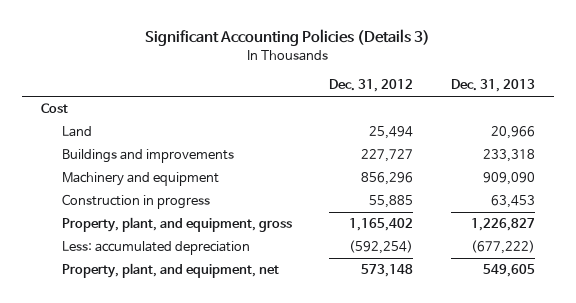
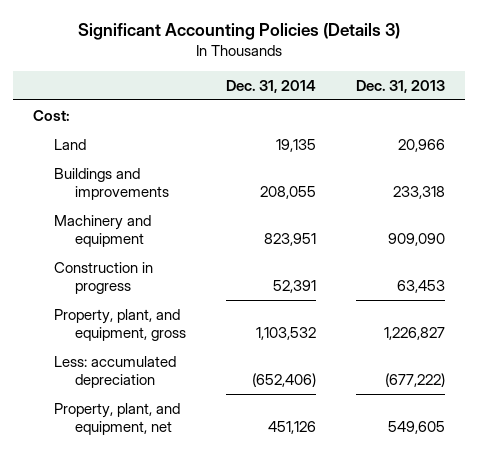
- | Dec. 31, 2012 | Dec. 31, 2013
+ | Dec. 31, 2014 | Dec. 31, 2013
- Cost
+ Cost:

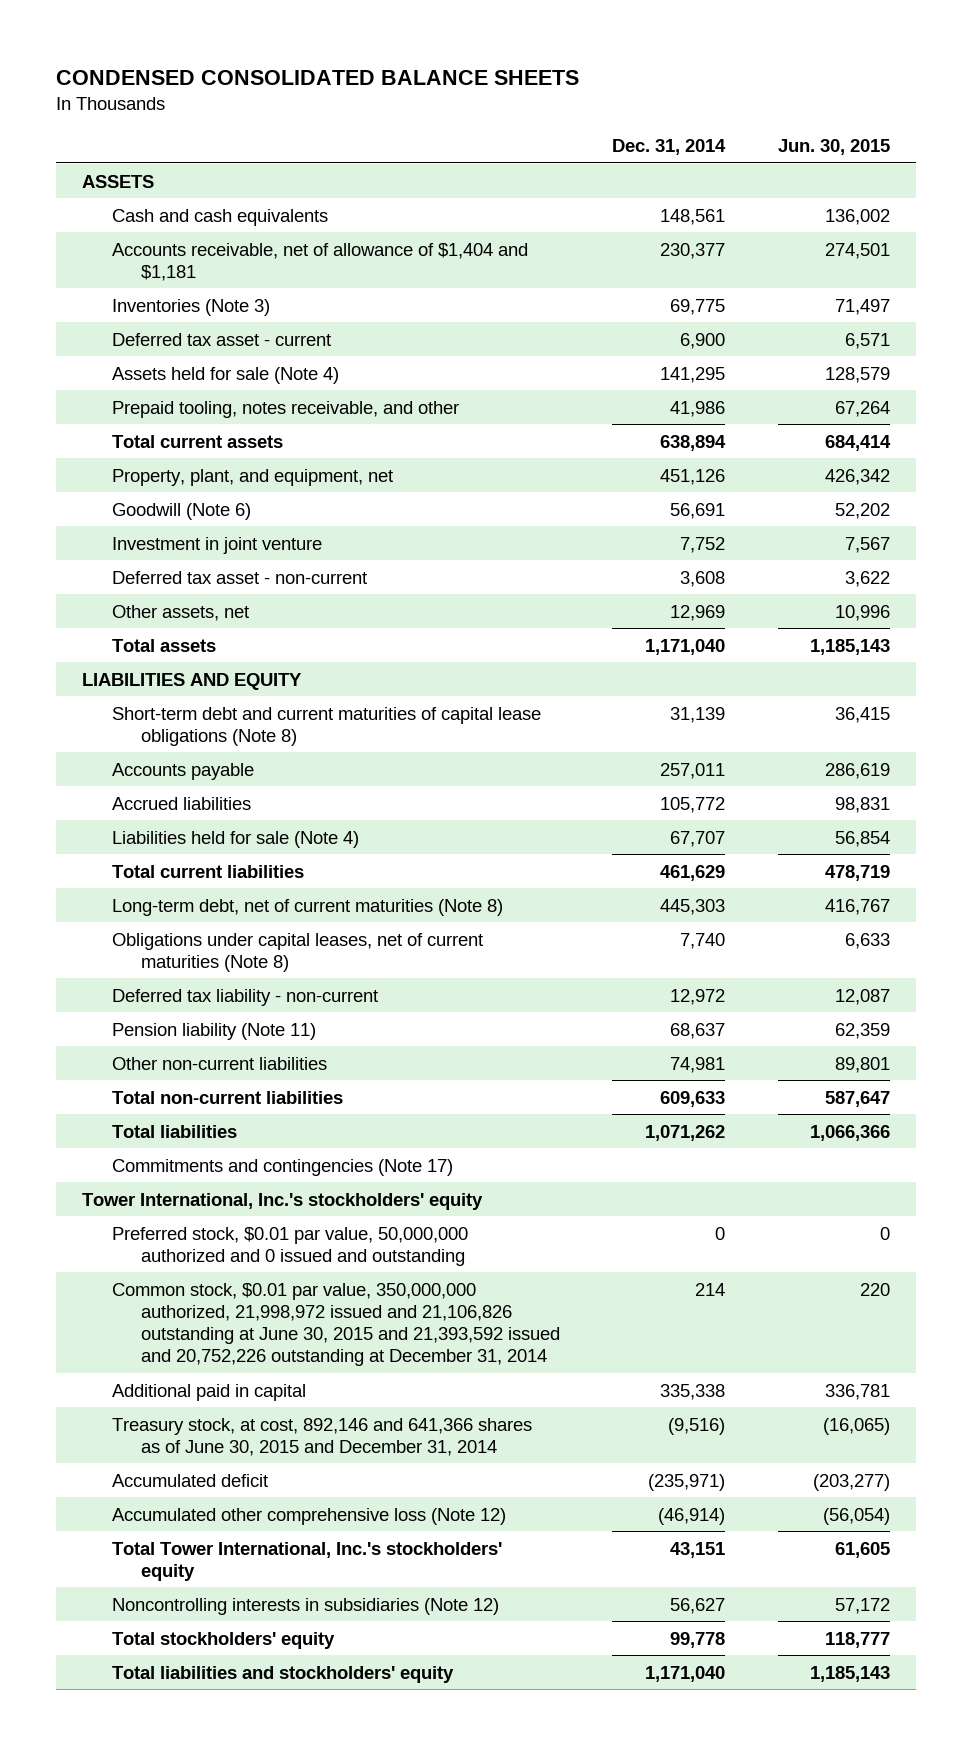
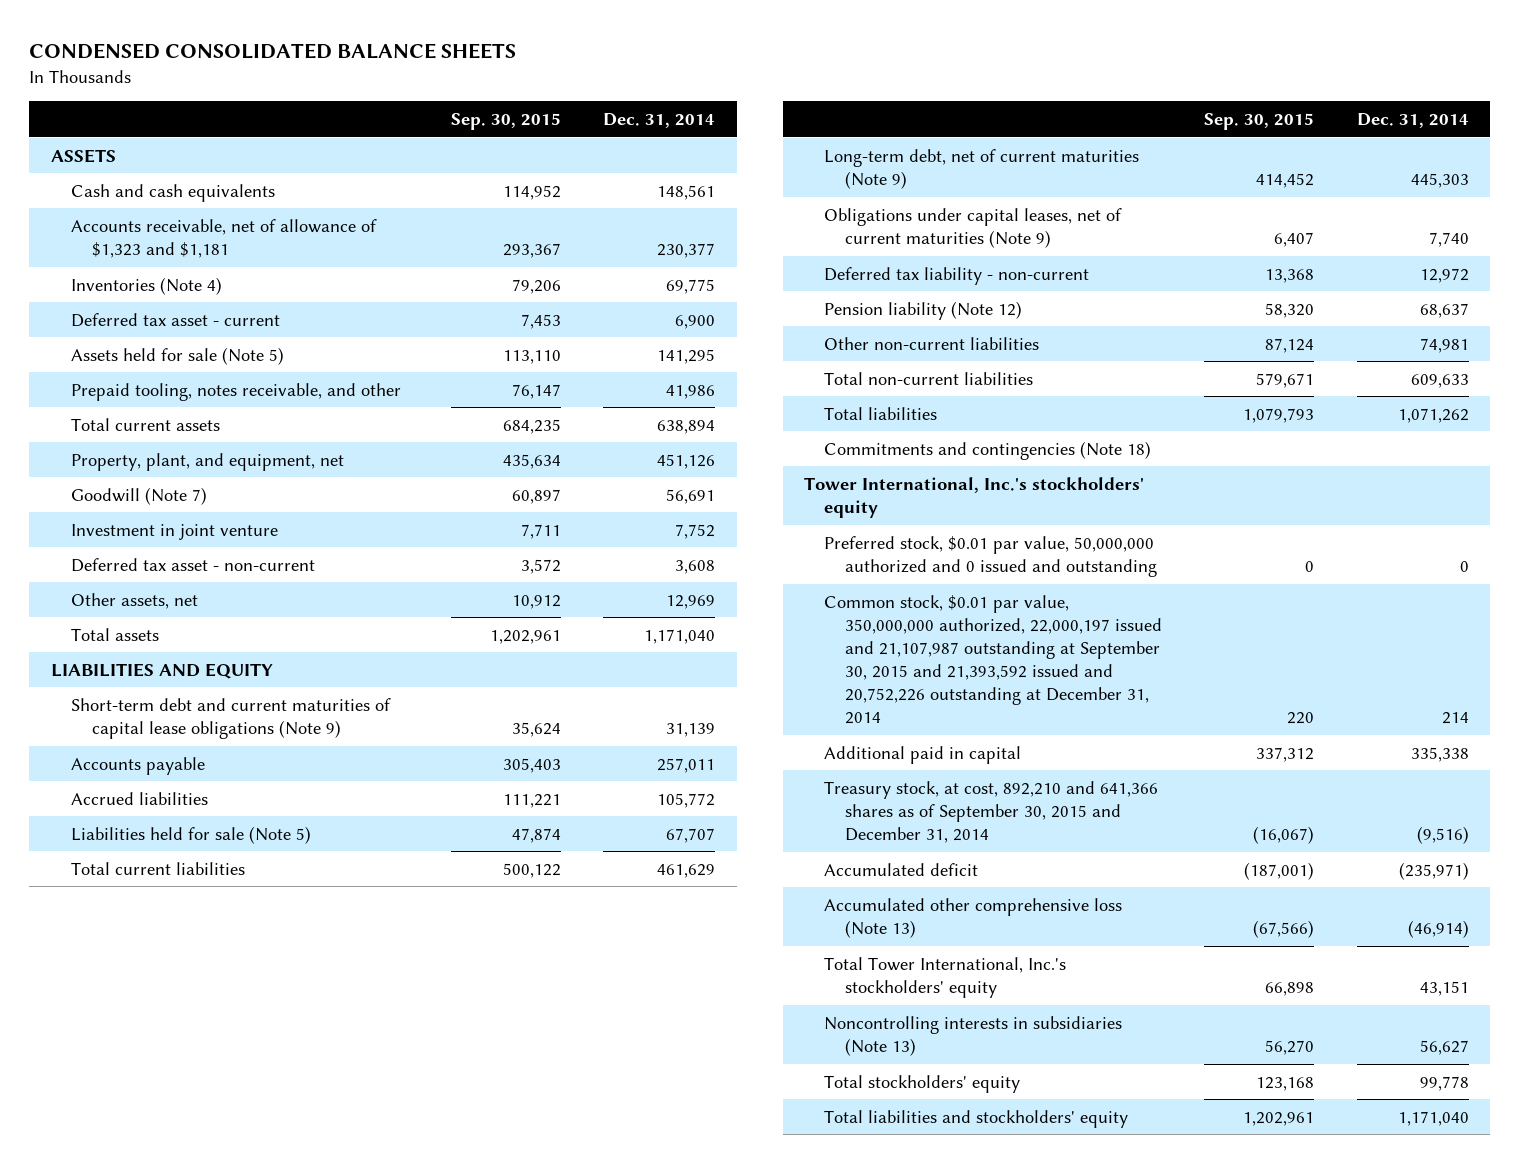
- | Dec. 31, 2014 | Jun. 30, 2015
+ | Sep. 30, 2015 | Dec. 31, 2014
- Accounts receivable, net of allowance of $1,404 and $1,181 | 230,377 | 274,501
- Inventories (Note 3) | 69,775 | 71,497
+ Accounts receivable, net of allowance of $1,323 and $1,181 | 293,367 | 230,377
+ Inventories (Note 4) | 79,206 | 69,775
- Assets held for sale (Note 4) | 141,295 | 128,579
+ Assets held for sale (Note 5) | 113,110 | 141,295
- Goodwill (Note 6) | 56,691 | 52,202
+ Goodwill (Note 7) | 60,897 | 56,691
- Short-term debt and current maturities of capital lease obligations (Note 8) | 31,139 | 36,415
+ Short-term debt and current maturities of capital lease obligations (Note 9) | 35,624 | 31,139
- Liabilities held for sale (Note 4) | 67,707 | 56,854
+ Liabilities held for sale (Note 5) | 47,874 | 67,707
- Long-term debt, net of current maturities (Note 8) | 445,303 | 416,767
- Obligations under capital leases, net of current maturities (Note 8) | 7,740 | 6,633
+ Long-term debt, net of current maturities (Note 9) | 414,452 | 445,303
+ Obligations under capital leases, net of current maturities (Note 9) | 6,407 | 7,740
- Pension liability (Note 11) | 68,637 | 62,359
+ Pension liability (Note 12) | 58,320 | 68,637
- Commitments and contingencies (Note 17)
+ Commitments and contingencies (Note 18)
- Common stock, $0.01 par value, 350,000,000 authorized, 21,998,972 issued and 21,106,826 outstanding at June 30, 2015 and 21,393,592 issued and 20,752,226 outstanding at December 31, 2014 | 214 | 220
+ Common stock, $0.01 par value, 350,000,000 authorized, 22,000,197 issued and 21,107,987 outstanding at September 30, 2015 and 21,393,592 issued and 20,752,226 outstanding at December 31, 2014 | 220 | 214
- Treasury stock, at cost, 892,146 and 641,366 shares as of June 30, 2015 and December 31, 2014 | (9,516) | (16,065)
+ Treasury stock, at cost, 892,210 and 641,366 shares as of September 30, 2015 and December 31, 2014 | (16,067) | (9,516)
- Accumulated other comprehensive loss (Note 12) | (46,914) | (56,054)
+ Accumulated other comprehensive loss (Note 13) | (67,566) | (46,914)
- Noncontrolling interests in subsidiaries (Note 12) | 56,627 | 57,172
+ Noncontrolling interests in subsidiaries (Note 13) | 56,270 | 56,627

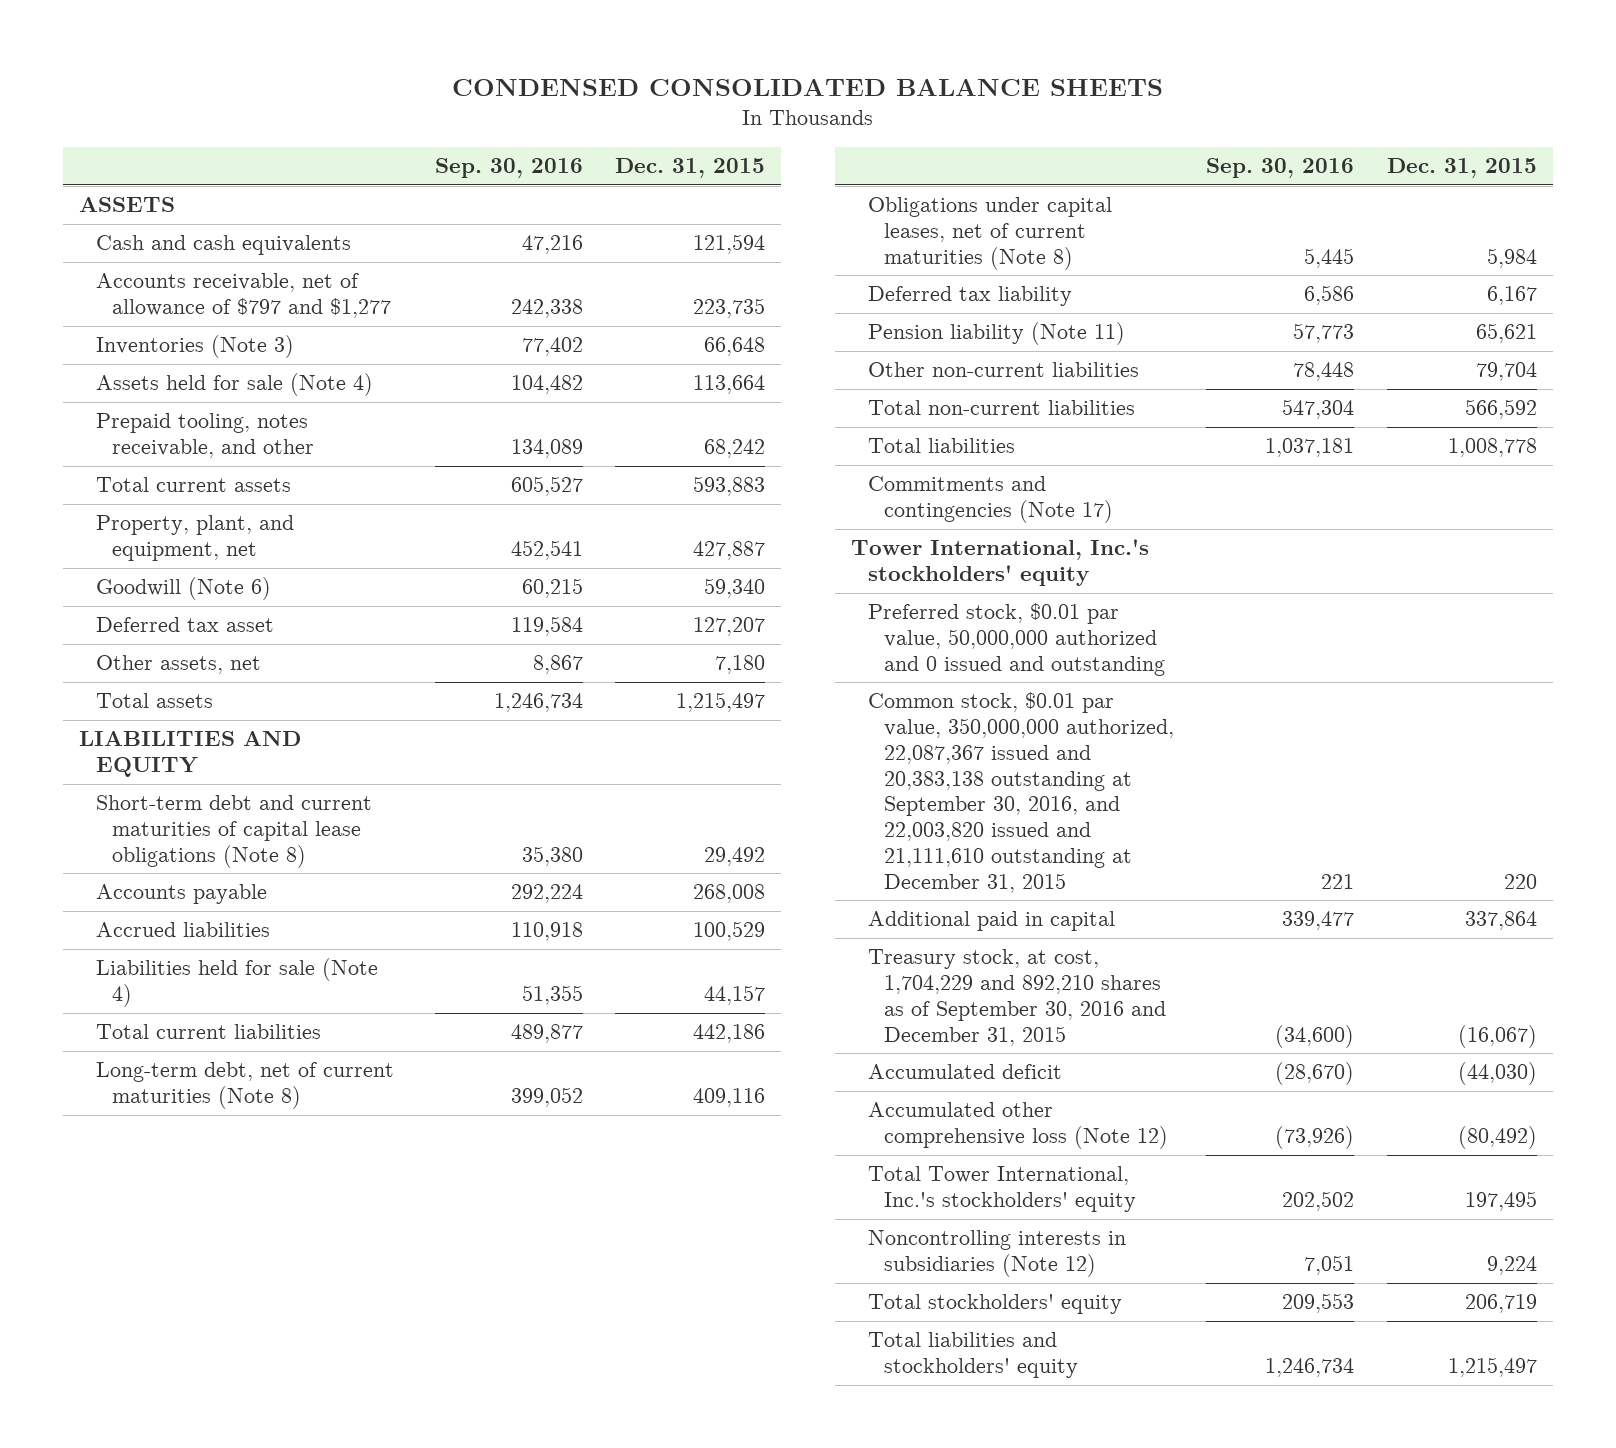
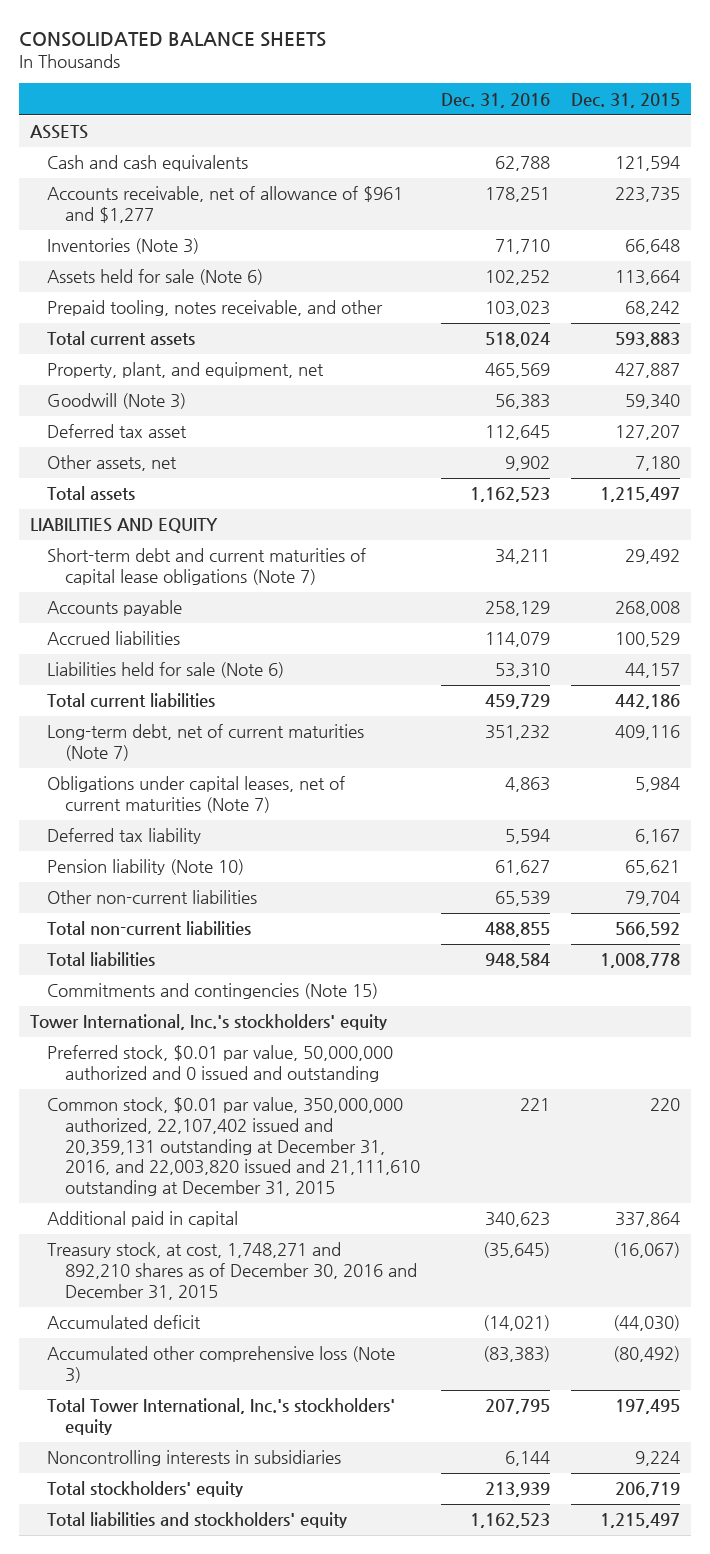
- CONDENSED CONSOLIDATED BALANCE SHEETS
+ CONSOLIDATED BALANCE SHEETS
- | Sep. 30, 2016 | Dec. 31, 2015
+ | Dec. 31, 2016 | Dec. 31, 2015
- Accounts receivable, net of allowance of $797 and $1,277 | 242,338 | 223,735
+ Accounts receivable, net of allowance of $961 and $1,277 | 178,251 | 223,735
- Assets held for sale (Note 4) | 104,482 | 113,664
+ Assets held for sale (Note 6) | 102,252 | 113,664
- Goodwill (Note 6) | 60,215 | 59,340
+ Goodwill (Note 3) | 56,383 | 59,340
- Short-term debt and current maturities of capital lease obligations (Note 8) | 35,380 | 29,492
+ Short-term debt and current maturities of capital lease obligations (Note 7) | 34,211 | 29,492
- Liabilities held for sale (Note 4) | 51,355 | 44,157
+ Liabilities held for sale (Note 6) | 53,310 | 44,157
- Long-term debt, net of current maturities (Note 8) | 399,052 | 409,116
- Obligations under capital leases, net of current maturities (Note 8) | 5,445 | 5,984
+ Long-term debt, net of current maturities (Note 7) | 351,232 | 409,116
+ Obligations under capital leases, net of current maturities (Note 7) | 4,863 | 5,984
- Pension liability (Note 11) | 57,773 | 65,621
+ Pension liability (Note 10) | 61,627 | 65,621
- Commitments and contingencies (Note 17)
+ Commitments and contingencies (Note 15)
- Common stock, $0.01 par value, 350,000,000 authorized, 22,087,367 issued and 20,383,138 outstanding at September 30, 2016, and 22,003,820 issued and 21,111,610 outstanding at December 31, 2015 | 221 | 220
+ Common stock, $0.01 par value, 350,000,000 authorized, 22,107,402 issued and 20,359,131 outstanding at December 31, 2016, and 22,003,820 issued and 21,111,610 outstanding at December 31, 2015 | 221 | 220
- Treasury stock, at cost, 1,704,229 and 892,210 shares as of September 30, 2016 and December 31, 2015 | (34,600) | (16,067)
+ Treasury stock, at cost, 1,748,271 and 892,210 shares as of December 30, 2016 and December 31, 2015 | (35,645) | (16,067)
- Accumulated other comprehensive loss (Note 12) | (73,926) | (80,492)
+ Accumulated other comprehensive loss (Note 3) | (83,383) | (80,492)
- Noncontrolling interests in subsidiaries (Note 12) | 7,051 | 9,224
+ Noncontrolling interests in subsidiaries | 6,144 | 9,224

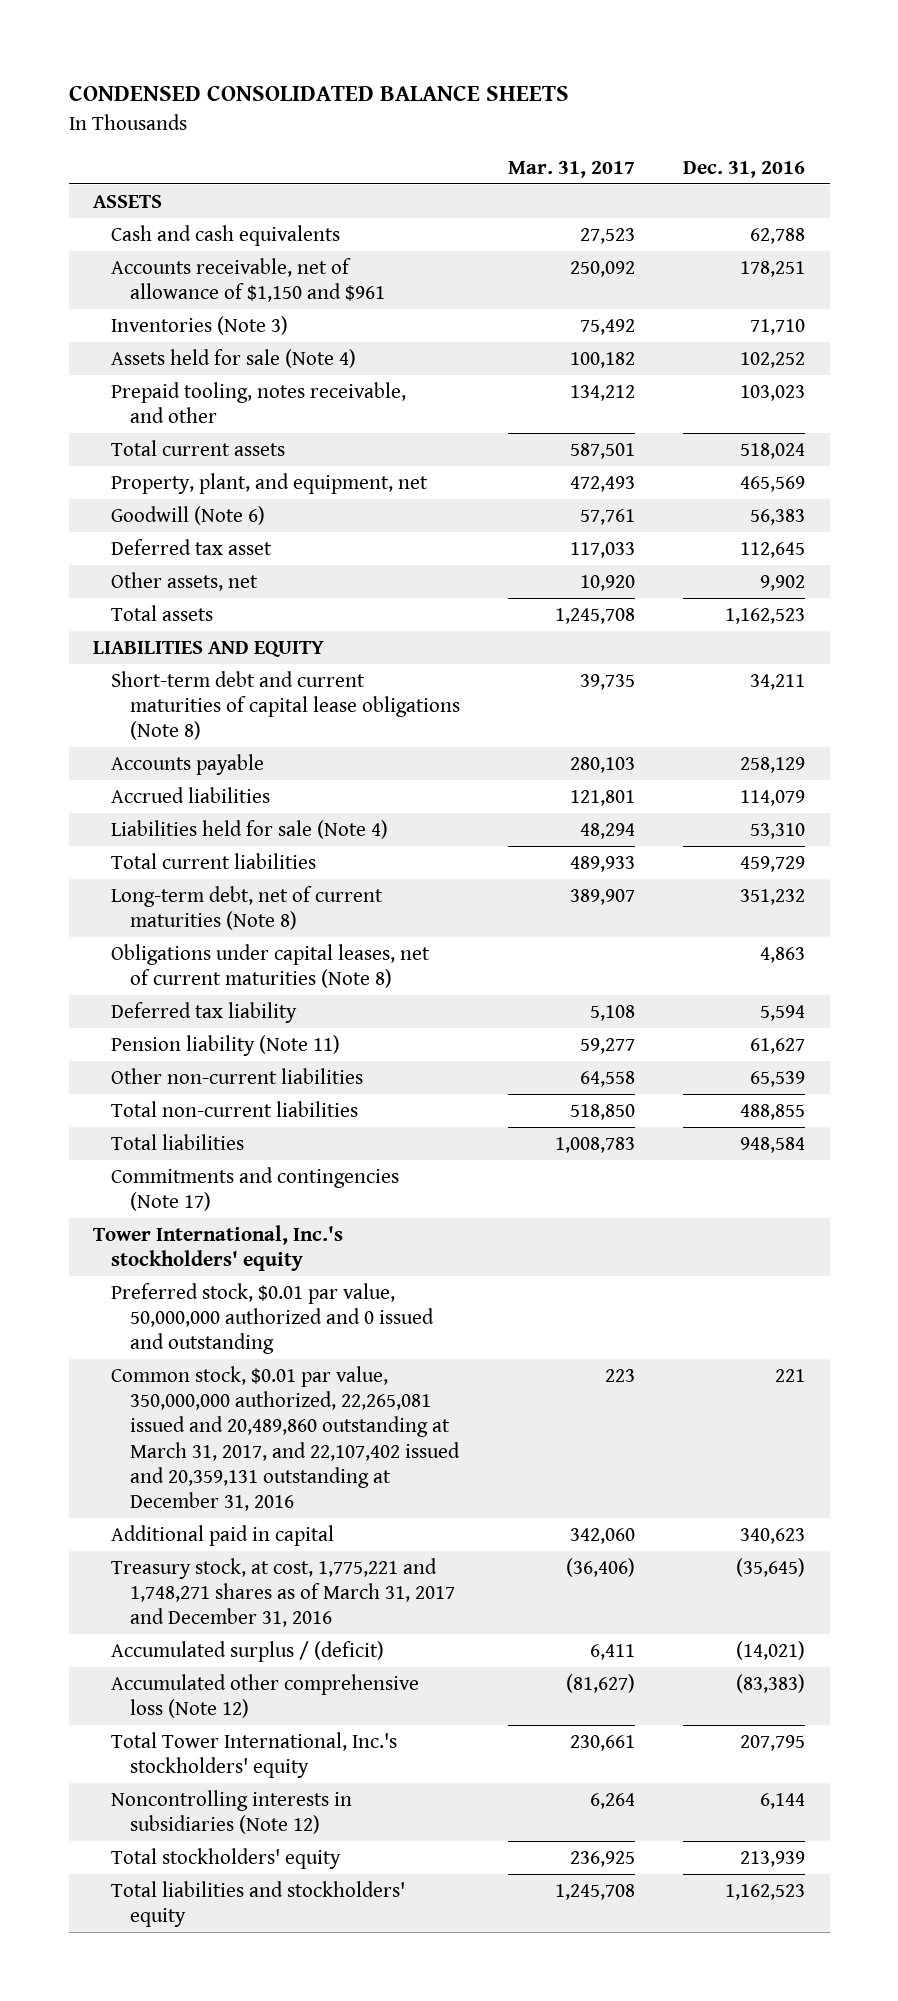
- CONSOLIDATED BALANCE SHEETS
+ CONDENSED CONSOLIDATED BALANCE SHEETS
- | Dec. 31, 2016 | Dec. 31, 2015
+ | Mar. 31, 2017 | Dec. 31, 2016
- Accounts receivable, net of allowance of $961 and $1,277 | 178,251 | 223,735
+ Accounts receivable, net of allowance of $1,150 and $961 | 250,092 | 178,251
- Assets held for sale (Note 6) | 102,252 | 113,664
+ Assets held for sale (Note 4) | 100,182 | 102,252
- Goodwill (Note 3) | 56,383 | 59,340
+ Goodwill (Note 6) | 57,761 | 56,383
- Short-term debt and current maturities of capital lease obligations (Note 7) | 34,211 | 29,492
+ Short-term debt and current maturities of capital lease obligations (Note 8) | 39,735 | 34,211
- Liabilities held for sale (Note 6) | 53,310 | 44,157
+ Liabilities held for sale (Note 4) | 48,294 | 53,310
- Long-term debt, net of current maturities (Note 7) | 351,232 | 409,116
- Obligations under capital leases, net of current maturities (Note 7) | 4,863 | 5,984
+ Long-term debt, net of current maturities (Note 8) | 389,907 | 351,232
+ Obligations under capital leases, net of current maturities (Note 8) | | 4,863
- Pension liability (Note 10) | 61,627 | 65,621
+ Pension liability (Note 11) | 59,277 | 61,627
- Commitments and contingencies (Note 15)
+ Commitments and contingencies (Note 17)
- Common stock, $0.01 par value, 350,000,000 authorized, 22,107,402 issued and 20,359,131 outstanding at December 31, 2016, and 22,003,820 issued and 21,111,610 outstanding at December 31, 2015 | 221 | 220
+ Common stock, $0.01 par value, 350,000,000 authorized, 22,265,081 issued and 20,489,860 outstanding at March 31, 2017, and 22,107,402 issued and 20,359,131 outstanding at December 31, 2016 | 223 | 221
- Treasury stock, at cost, 1,748,271 and 892,210 shares as of December 30, 2016 and December 31, 2015 | (35,645) | (16,067)
- Accumulated deficit | (14,021) | (44,030)
- Accumulated other comprehensive loss (Note 3) | (83,383) | (80,492)
+ Treasury stock, at cost, 1,775,221 and 1,748,271 shares as of March 31, 2017 and December 31, 2016 | (36,406) | (35,645)
+ Accumulated surplus / (deficit) | 6,411 | (14,021)
+ Accumulated other comprehensive loss (Note 12) | (81,627) | (83,383)
- Noncontrolling interests in subsidiaries | 6,144 | 9,224
+ Noncontrolling interests in subsidiaries (Note 12) | 6,264 | 6,144

